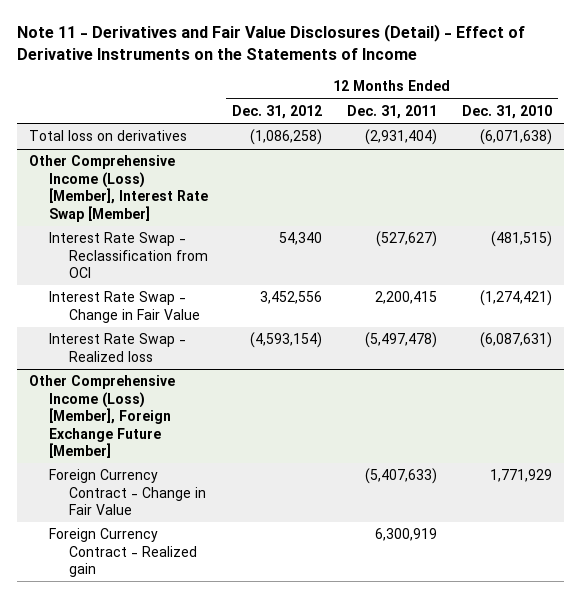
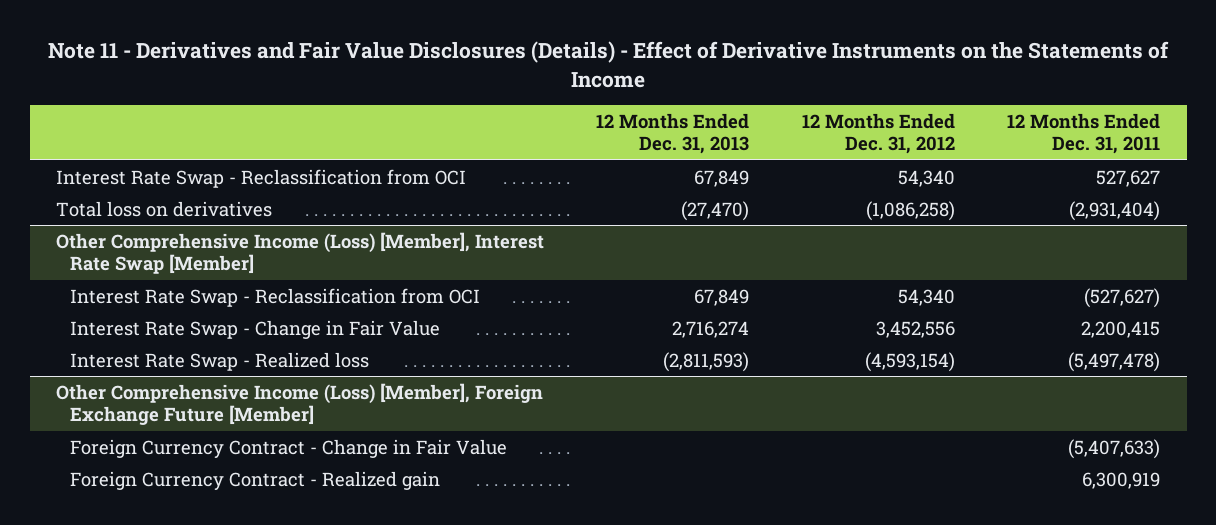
- Note 11 - Derivatives and Fair Value Disclosures (Detail) - Effect of Derivative Instruments on the Statements of Income
+ Note 11 - Derivatives and Fair Value Disclosures (Details) - Effect of Derivative Instruments on the Statements of Income
- | 12 Months Ended Dec. 31, 2012 | 12 Months Ended Dec. 31, 2011 | 12 Months Ended Dec. 31, 2010
+ | 12 Months Ended Dec. 31, 2013 | 12 Months Ended Dec. 31, 2012 | 12 Months Ended Dec. 31, 2011
+ Interest Rate Swap - Reclassification from OCI | 67,849 | 54,340 | 527,627

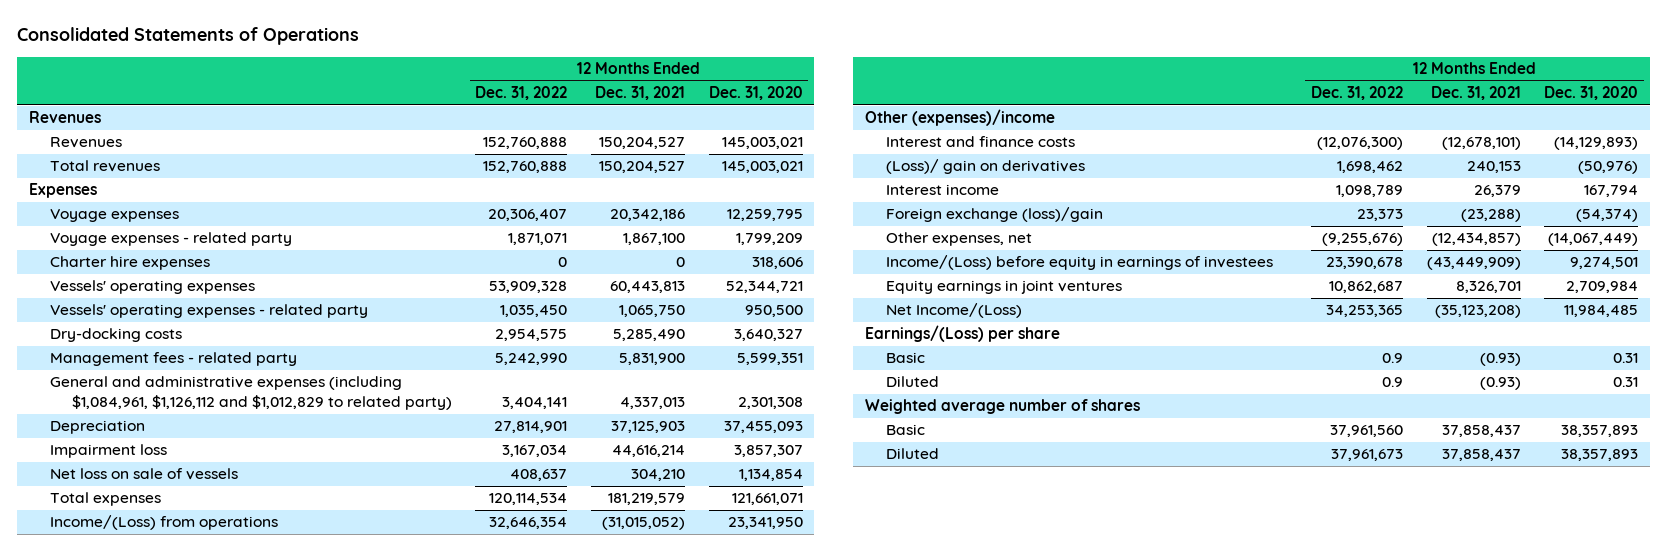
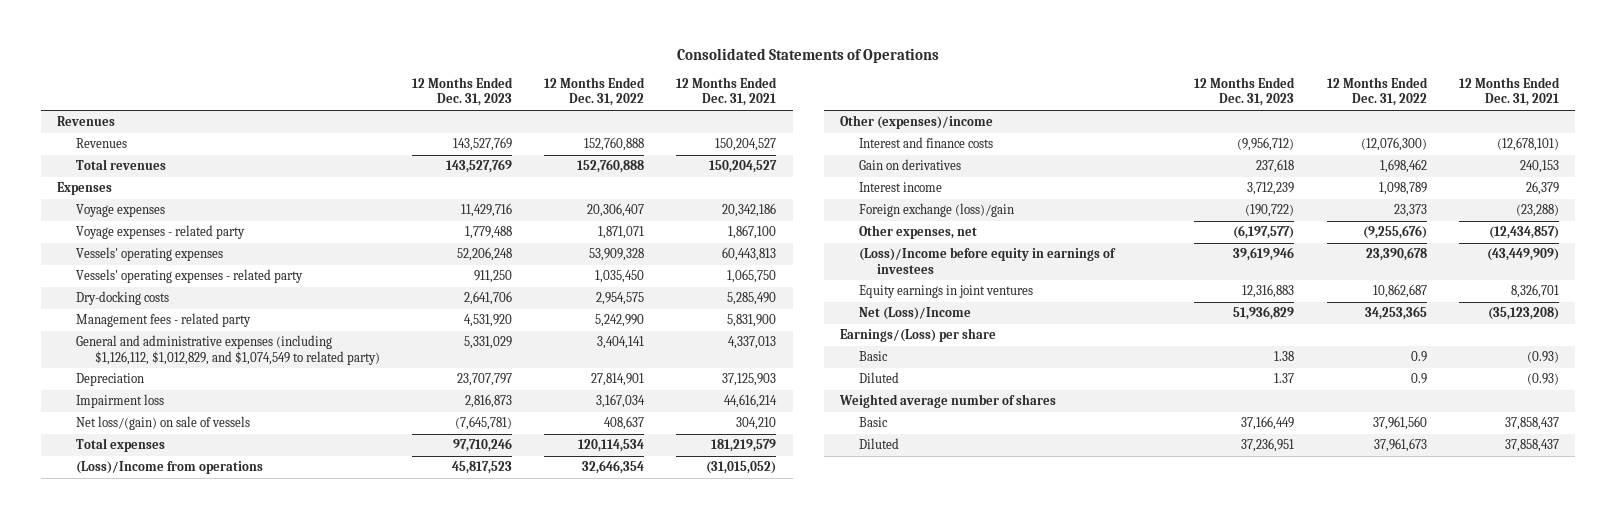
- | 12 Months Ended Dec. 31, 2022 | 12 Months Ended Dec. 31, 2021 | 12 Months Ended Dec. 31, 2020
+ | 12 Months Ended Dec. 31, 2023 | 12 Months Ended Dec. 31, 2022 | 12 Months Ended Dec. 31, 2021
- Charter hire expenses | 0 | 0 | 318,606
- General and administrative expenses (including $1,084,961, $1,126,112 and $1,012,829 to related party) | 3,404,141 | 4,337,013 | 2,301,308
+ General and administrative expenses (including $1,126,112, $1,012,829, and $1,074,549 to related party) | 5,331,029 | 3,404,141 | 4,337,013
- Net loss on sale of vessels | 408,637 | 304,210 | 1,134,854
+ Net loss/(gain) on sale of vessels | (7,645,781) | 408,637 | 304,210
- Income/(Loss) from operations | 32,646,354 | (31,015,052) | 23,341,950
+ (Loss)/Income from operations | 45,817,523 | 32,646,354 | (31,015,052)
- (Loss)/ gain on derivatives | 1,698,462 | 240,153 | (50,976)
+ Gain on derivatives | 237,618 | 1,698,462 | 240,153
- Income/(Loss) before equity in earnings of investees | 23,390,678 | (43,449,909) | 9,274,501
+ (Loss)/Income before equity in earnings of investees | 39,619,946 | 23,390,678 | (43,449,909)
- Net Income/(Loss) | 34,253,365 | (35,123,208) | 11,984,485
+ Net (Loss)/Income | 51,936,829 | 34,253,365 | (35,123,208)

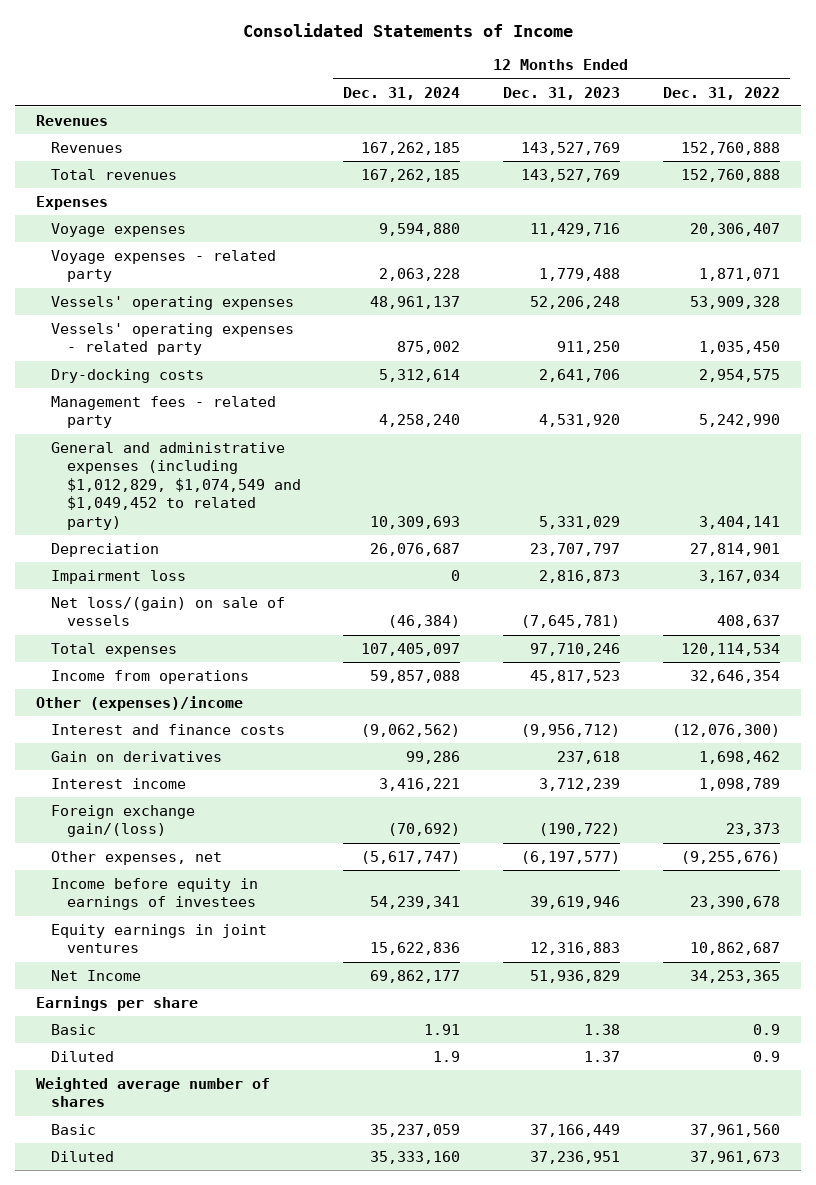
- Consolidated Statements of Operations
+ Consolidated Statements of Income
- | 12 Months Ended Dec. 31, 2023 | 12 Months Ended Dec. 31, 2022 | 12 Months Ended Dec. 31, 2021
+ | 12 Months Ended Dec. 31, 2024 | 12 Months Ended Dec. 31, 2023 | 12 Months Ended Dec. 31, 2022
- General and administrative expenses (including $1,126,112, $1,012,829, and $1,074,549 to related party) | 5,331,029 | 3,404,141 | 4,337,013
+ General and administrative expenses (including $1,012,829, $1,074,549 and $1,049,452 to related party) | 10,309,693 | 5,331,029 | 3,404,141
- (Loss)/Income from operations | 45,817,523 | 32,646,354 | (31,015,052)
+ Income from operations | 59,857,088 | 45,817,523 | 32,646,354
- Foreign exchange (loss)/gain | (190,722) | 23,373 | (23,288)
+ Foreign exchange gain/(loss) | (70,692) | (190,722) | 23,373
- (Loss)/Income before equity in earnings of investees | 39,619,946 | 23,390,678 | (43,449,909)
+ Income before equity in earnings of investees | 54,239,341 | 39,619,946 | 23,390,678
- Net (Loss)/Income | 51,936,829 | 34,253,365 | (35,123,208)
- Earnings/(Loss) per share
+ Net Income | 69,862,177 | 51,936,829 | 34,253,365
+ Earnings per share

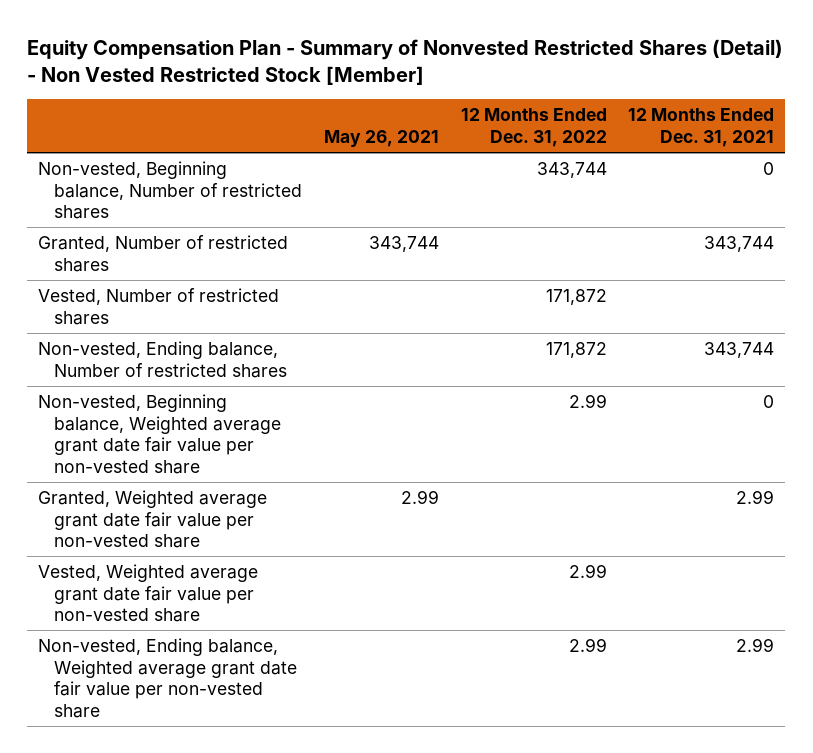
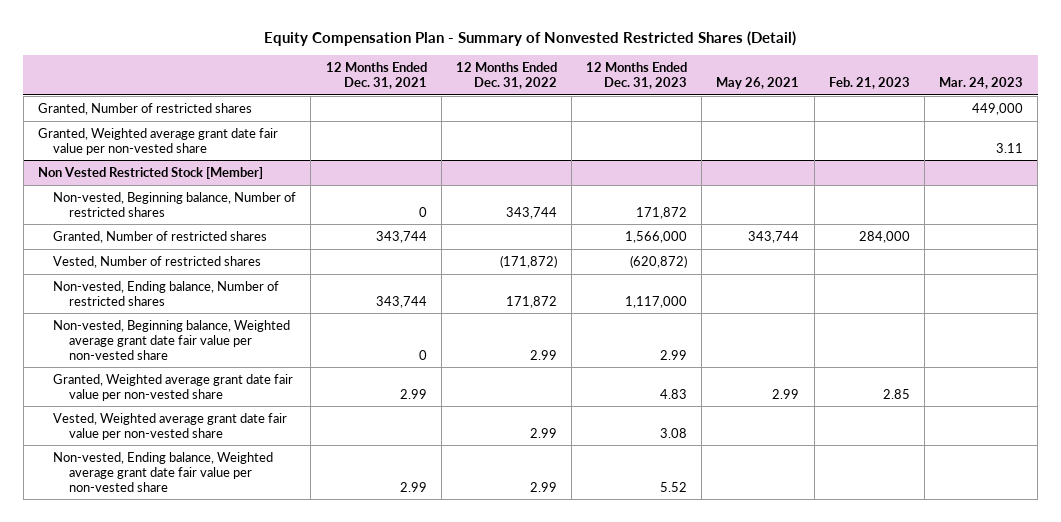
- Equity Compensation Plan - Summary of Nonvested Restricted Shares (Detail) - Non Vested Restricted Stock [Member]
+ Equity Compensation Plan - Summary of Nonvested Restricted Shares (Detail)
- | May 26, 2021 | 12 Months Ended Dec. 31, 2022 | 12 Months Ended Dec. 31, 2021
+ | 12 Months Ended Dec. 31, 2021 | 12 Months Ended Dec. 31, 2022 | 12 Months Ended Dec. 31, 2023 | May 26, 2021 | Feb. 21, 2023 | Mar. 24, 2023
+ Granted, Number of restricted shares | | | | | | 449,000
+ Granted, Weighted average grant date fair value per non-vested share | | | | | | 3.11
+ Non Vested Restricted Stock [Member]
- Vested, Number of restricted shares | | 171,872 |
+ Vested, Number of restricted shares | | (171,872) | (620,872) | | |

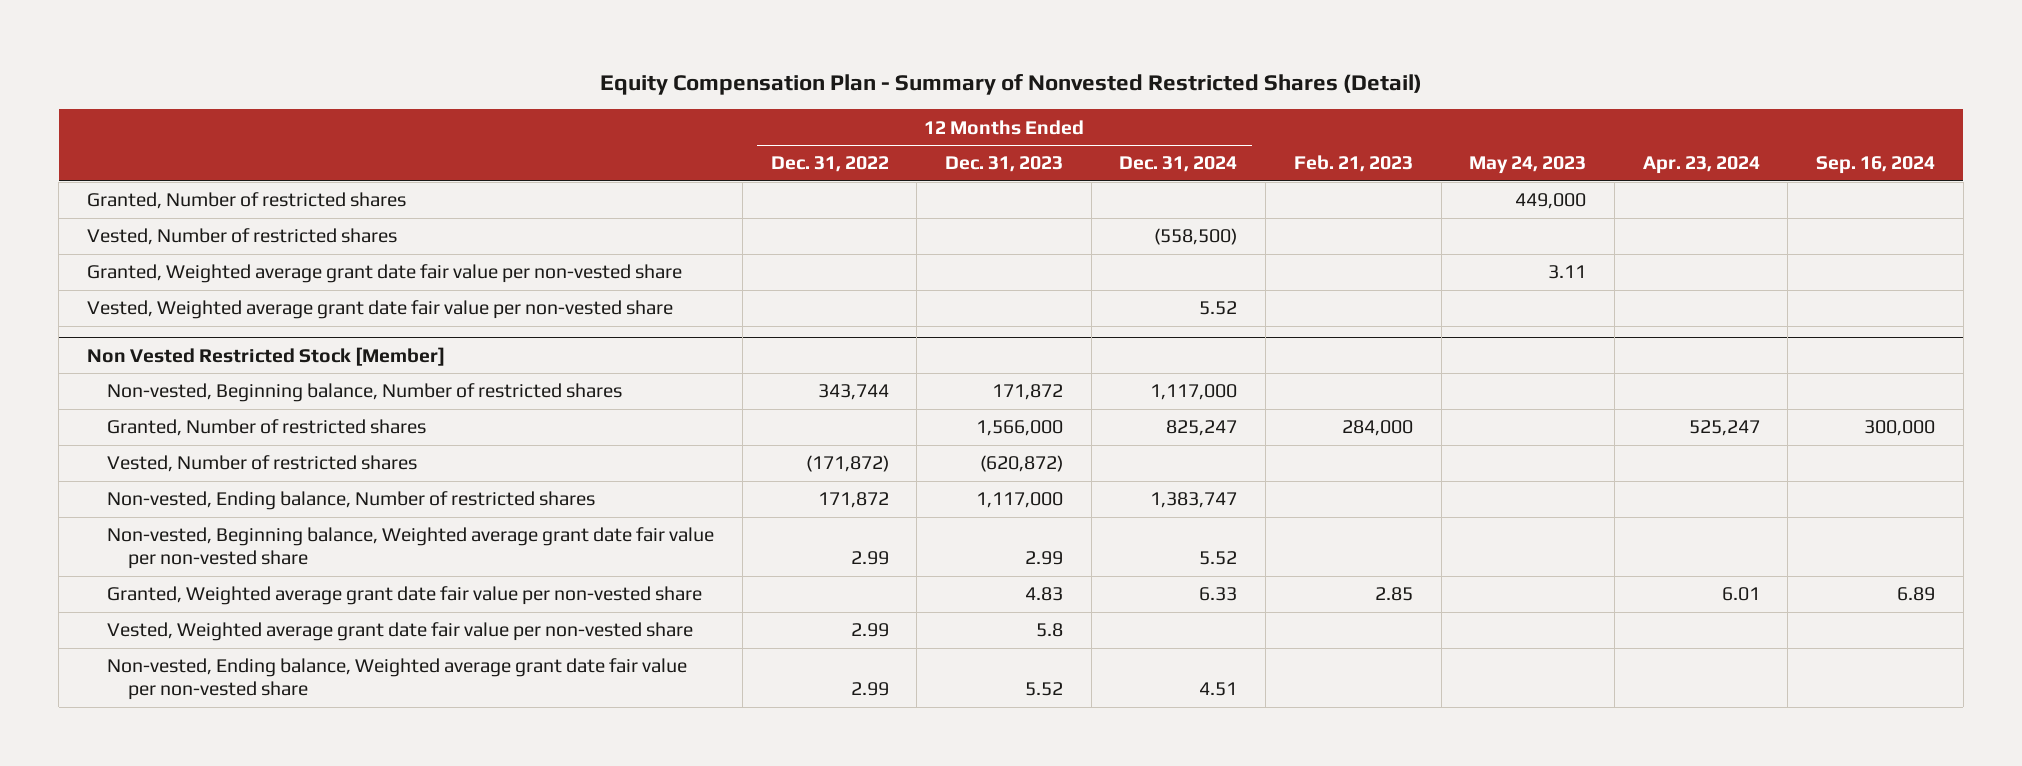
- | 12 Months Ended Dec. 31, 2021 | 12 Months Ended Dec. 31, 2022 | 12 Months Ended Dec. 31, 2023 | May 26, 2021 | Feb. 21, 2023 | Mar. 24, 2023
+ | 12 Months Ended Dec. 31, 2022 | 12 Months Ended Dec. 31, 2023 | 12 Months Ended Dec. 31, 2024 | Feb. 21, 2023 | May 24, 2023 | Apr. 23, 2024 | Sep. 16, 2024
+ Vested, Number of restricted shares | | | (558,500) | | | |
+ Vested, Weighted average grant date fair value per non-vested share | | | 5.52 | | | |
@ Non Vested Restricted Stock [Member]
- Vested, Weighted average grant date fair value per non-vested share | | 2.99 | 3.08 | | |
+ Vested, Weighted average grant date fair value per non-vested share | 2.99 | 5.8 | | | | |

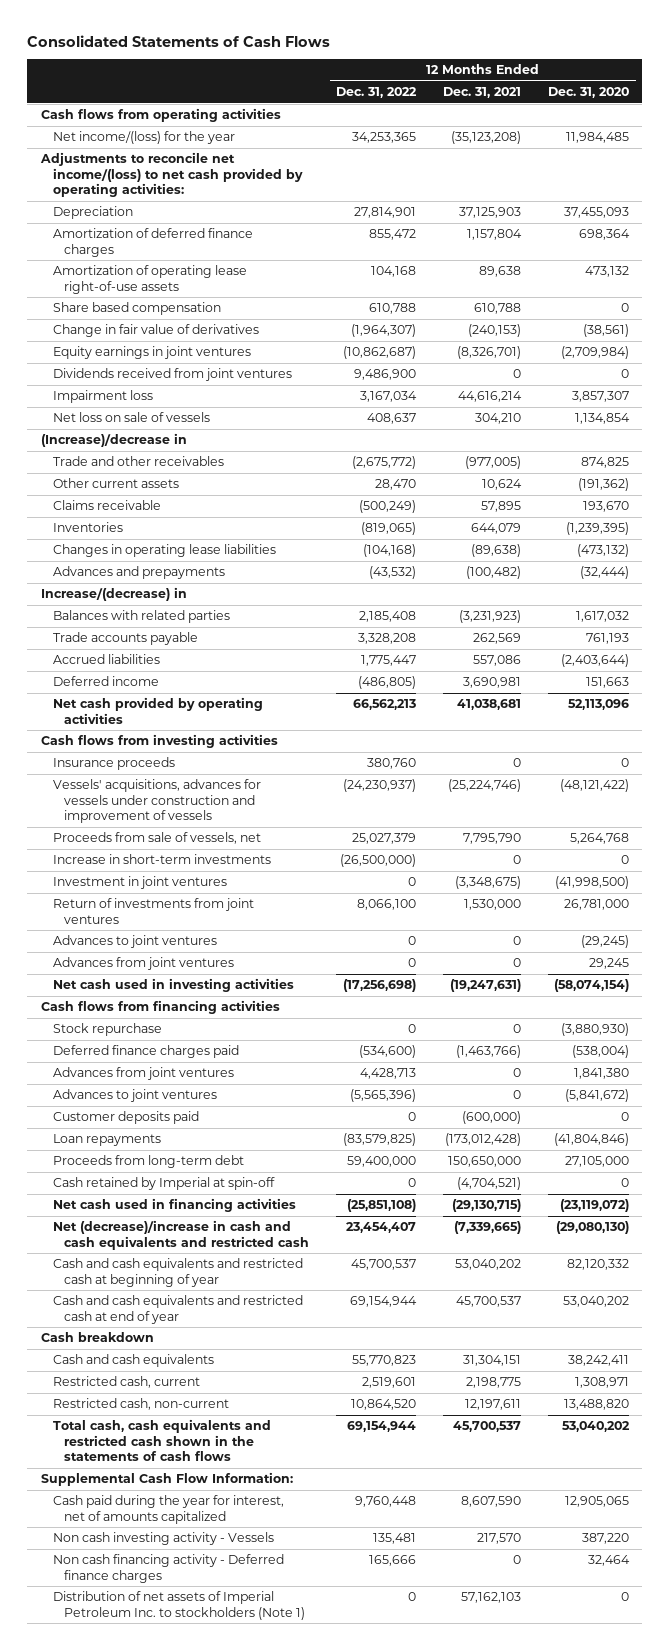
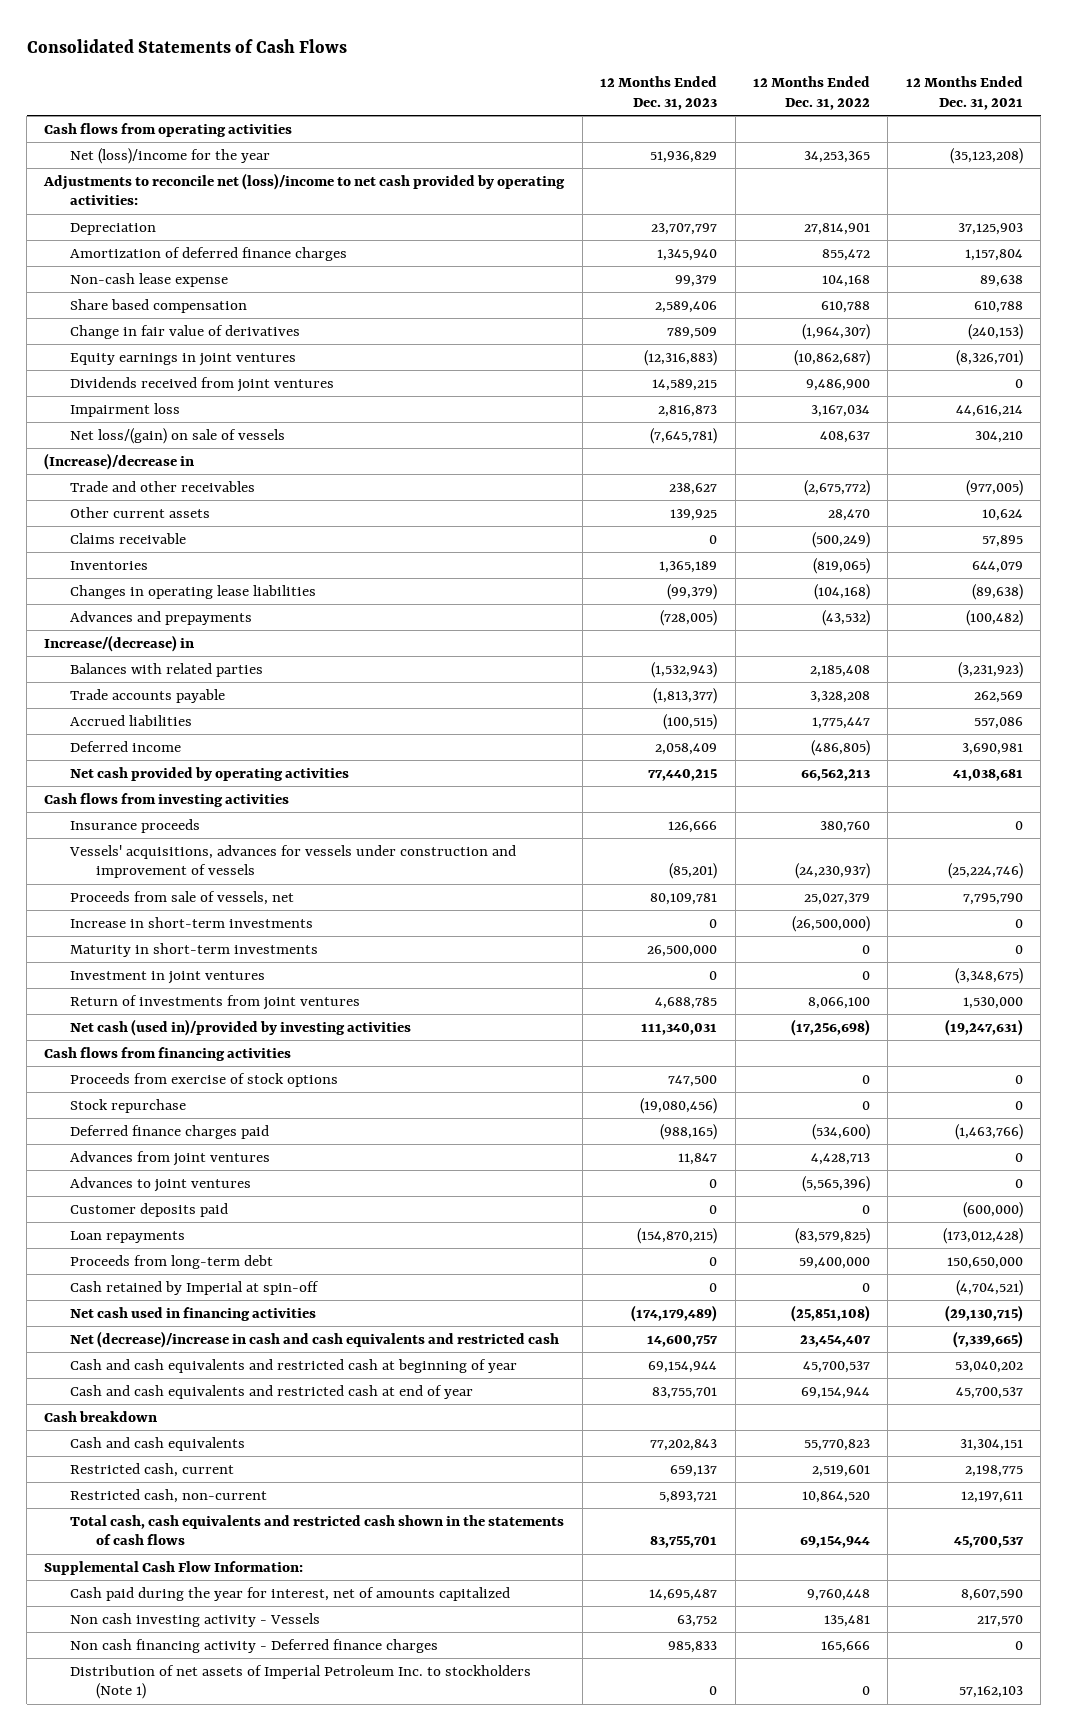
- | 12 Months Ended Dec. 31, 2022 | 12 Months Ended Dec. 31, 2021 | 12 Months Ended Dec. 31, 2020
+ | 12 Months Ended Dec. 31, 2023 | 12 Months Ended Dec. 31, 2022 | 12 Months Ended Dec. 31, 2021
- Net income/(loss) for the year | 34,253,365 | (35,123,208) | 11,984,485
- Adjustments to reconcile net income/(loss) to net cash provided by operating activities:
+ Net (loss)/income for the year | 51,936,829 | 34,253,365 | (35,123,208)
+ Adjustments to reconcile net (loss)/income to net cash provided by operating activities:
- Amortization of operating lease right-of-use assets | 104,168 | 89,638 | 473,132
+ Non-cash lease expense | 99,379 | 104,168 | 89,638
- Net loss on sale of vessels | 408,637 | 304,210 | 1,134,854
+ Net loss/(gain) on sale of vessels | (7,645,781) | 408,637 | 304,210
+ Maturity in short-term investments | 26,500,000 | 0 | 0
- Advances to joint ventures | 0 | 0 | (29,245)
- Advances from joint ventures | 0 | 0 | 29,245
- Net cash used in investing activities | (17,256,698) | (19,247,631) | (58,074,154)
+ Net cash (used in)/provided by investing activities | 111,340,031 | (17,256,698) | (19,247,631)
+ Proceeds from exercise of stock options | 747,500 | 0 | 0

